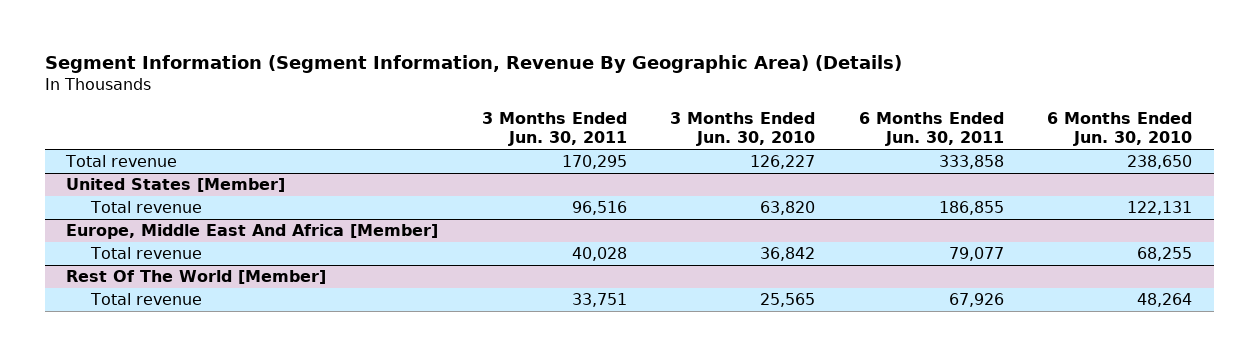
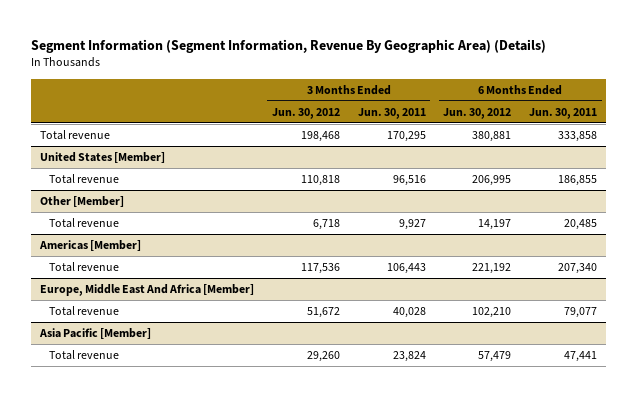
- | 3 Months Ended Jun. 30, 2011 | 3 Months Ended Jun. 30, 2010 | 6 Months Ended Jun. 30, 2011 | 6 Months Ended Jun. 30, 2010
+ | 3 Months Ended Jun. 30, 2012 | 3 Months Ended Jun. 30, 2011 | 6 Months Ended Jun. 30, 2012 | 6 Months Ended Jun. 30, 2011
+ Other [Member]
+ Total revenue | 6,718 | 9,927 | 14,197 | 20,485
+ Americas [Member]
+ Total revenue | 117,536 | 106,443 | 221,192 | 207,340
- Rest Of The World [Member]
- Total revenue | 33,751 | 25,565 | 67,926 | 48,264
+ Asia Pacific [Member]
+ Total revenue | 29,260 | 23,824 | 57,479 | 47,441

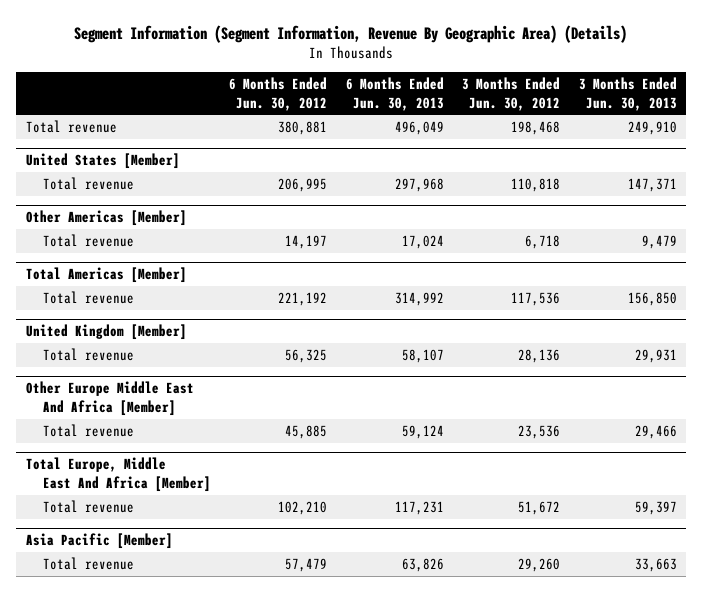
- | 3 Months Ended Jun. 30, 2012 | 3 Months Ended Jun. 30, 2011 | 6 Months Ended Jun. 30, 2012 | 6 Months Ended Jun. 30, 2011
+ | 6 Months Ended Jun. 30, 2012 | 6 Months Ended Jun. 30, 2013 | 3 Months Ended Jun. 30, 2012 | 3 Months Ended Jun. 30, 2013
- Other [Member]
+ Other Americas [Member]
- Americas [Member]
+ Total Americas [Member]
- Europe, Middle East And Africa [Member]
+ United Kingdom [Member]
+ Total revenue | 56,325 | 58,107 | 28,136 | 29,931
+ Other Europe Middle East And Africa [Member]
+ Total revenue | 45,885 | 59,124 | 23,536 | 29,466
+ Total Europe, Middle East And Africa [Member]

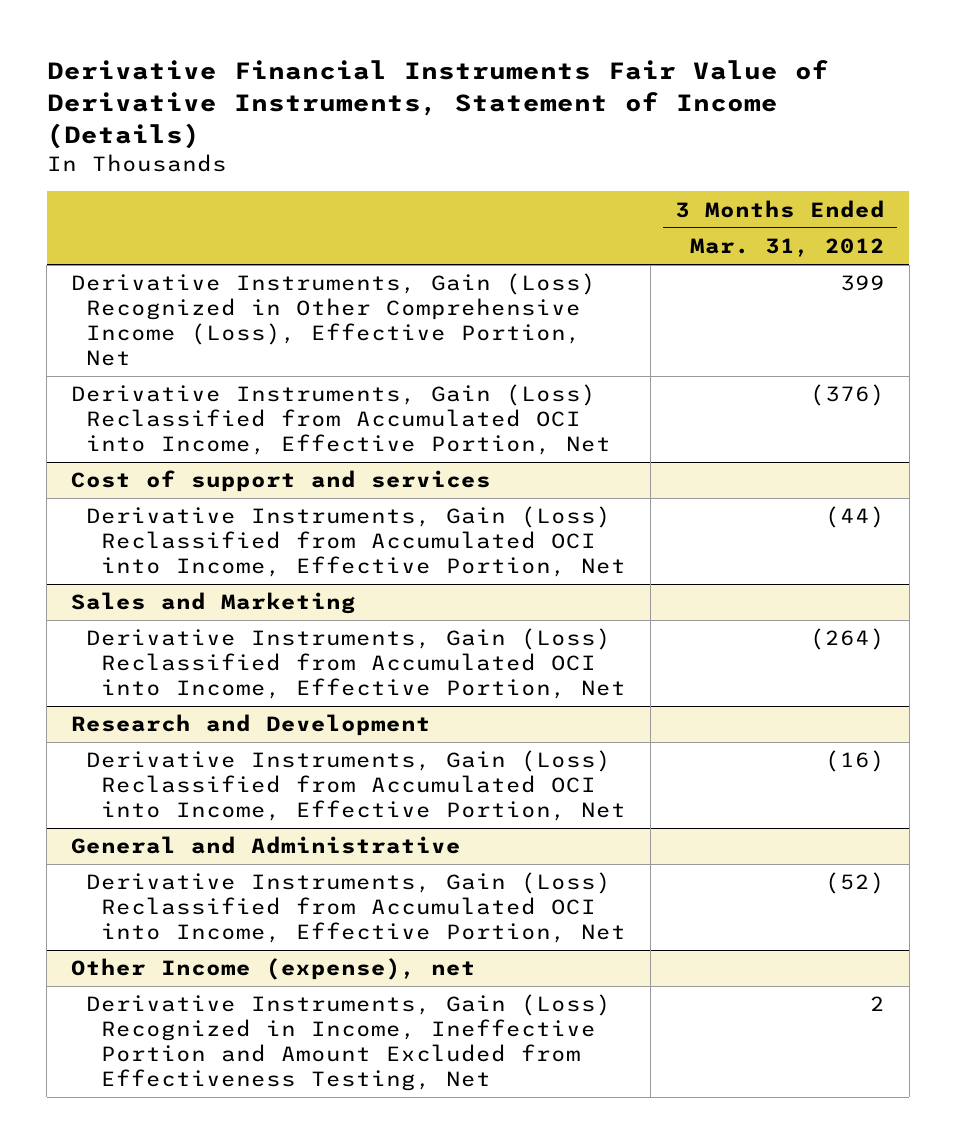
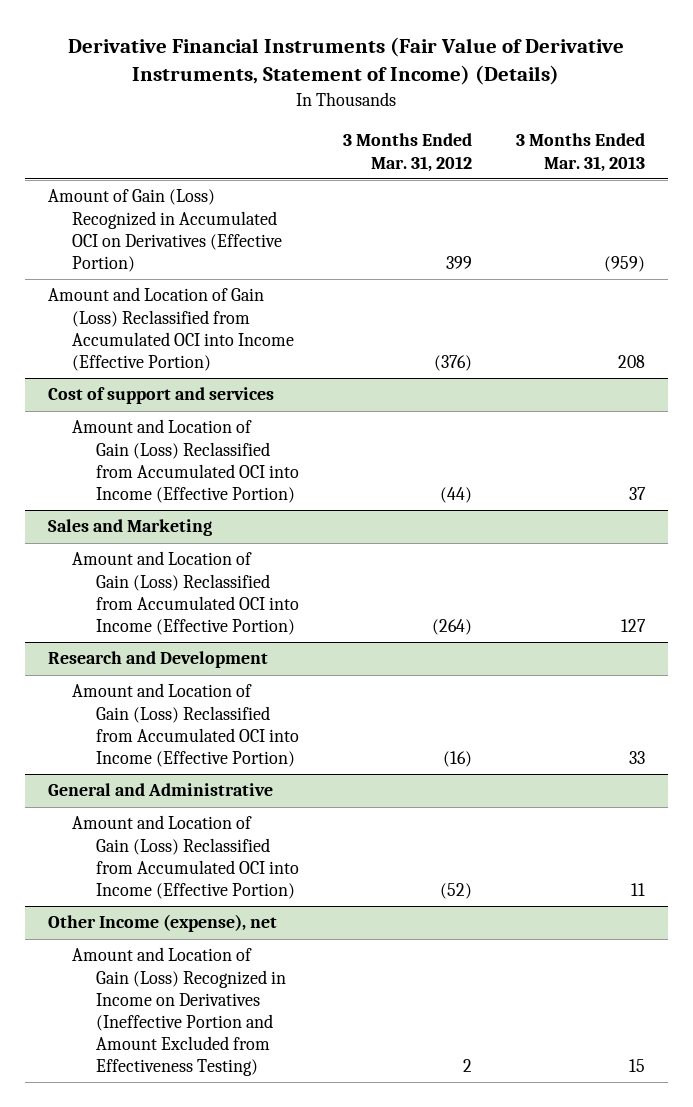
- Derivative Financial Instruments Fair Value of Derivative Instruments, Statement of Income (Details)
+ Derivative Financial Instruments (Fair Value of Derivative Instruments, Statement of Income) (Details)
- | 3 Months Ended Mar. 31, 2012
+ | 3 Months Ended Mar. 31, 2012 | 3 Months Ended Mar. 31, 2013
- Derivative Instruments, Gain (Loss) Recognized in Other Comprehensive Income (Loss), Effective Portion, Net | 399
- Derivative Instruments, Gain (Loss) Reclassified from Accumulated OCI into Income, Effective Portion, Net | (376)
+ Amount of Gain (Loss) Recognized in Accumulated OCI on Derivatives (Effective Portion) | 399 | (959)
+ Amount and Location of Gain (Loss) Reclassified from Accumulated OCI into Income (Effective Portion) | (376) | 208
@ Cost of support and services
- Derivative Instruments, Gain (Loss) Reclassified from Accumulated OCI into Income, Effective Portion, Net | (44)
+ Amount and Location of Gain (Loss) Reclassified from Accumulated OCI into Income (Effective Portion) | (44) | 37
@ Sales and Marketing
- Derivative Instruments, Gain (Loss) Reclassified from Accumulated OCI into Income, Effective Portion, Net | (264)
+ Amount and Location of Gain (Loss) Reclassified from Accumulated OCI into Income (Effective Portion) | (264) | 127
@ Research and Development
- Derivative Instruments, Gain (Loss) Reclassified from Accumulated OCI into Income, Effective Portion, Net | (16)
+ Amount and Location of Gain (Loss) Reclassified from Accumulated OCI into Income (Effective Portion) | (16) | 33
@ General and Administrative
- Derivative Instruments, Gain (Loss) Reclassified from Accumulated OCI into Income, Effective Portion, Net | (52)
+ Amount and Location of Gain (Loss) Reclassified from Accumulated OCI into Income (Effective Portion) | (52) | 11
@ Other Income (expense), net
- Derivative Instruments, Gain (Loss) Recognized in Income, Ineffective Portion and Amount Excluded from Effectiveness Testing, Net | 2
+ Amount and Location of Gain (Loss) Recognized in Income on Derivatives (Ineffective Portion and Amount Excluded from Effectiveness Testing) | 2 | 15

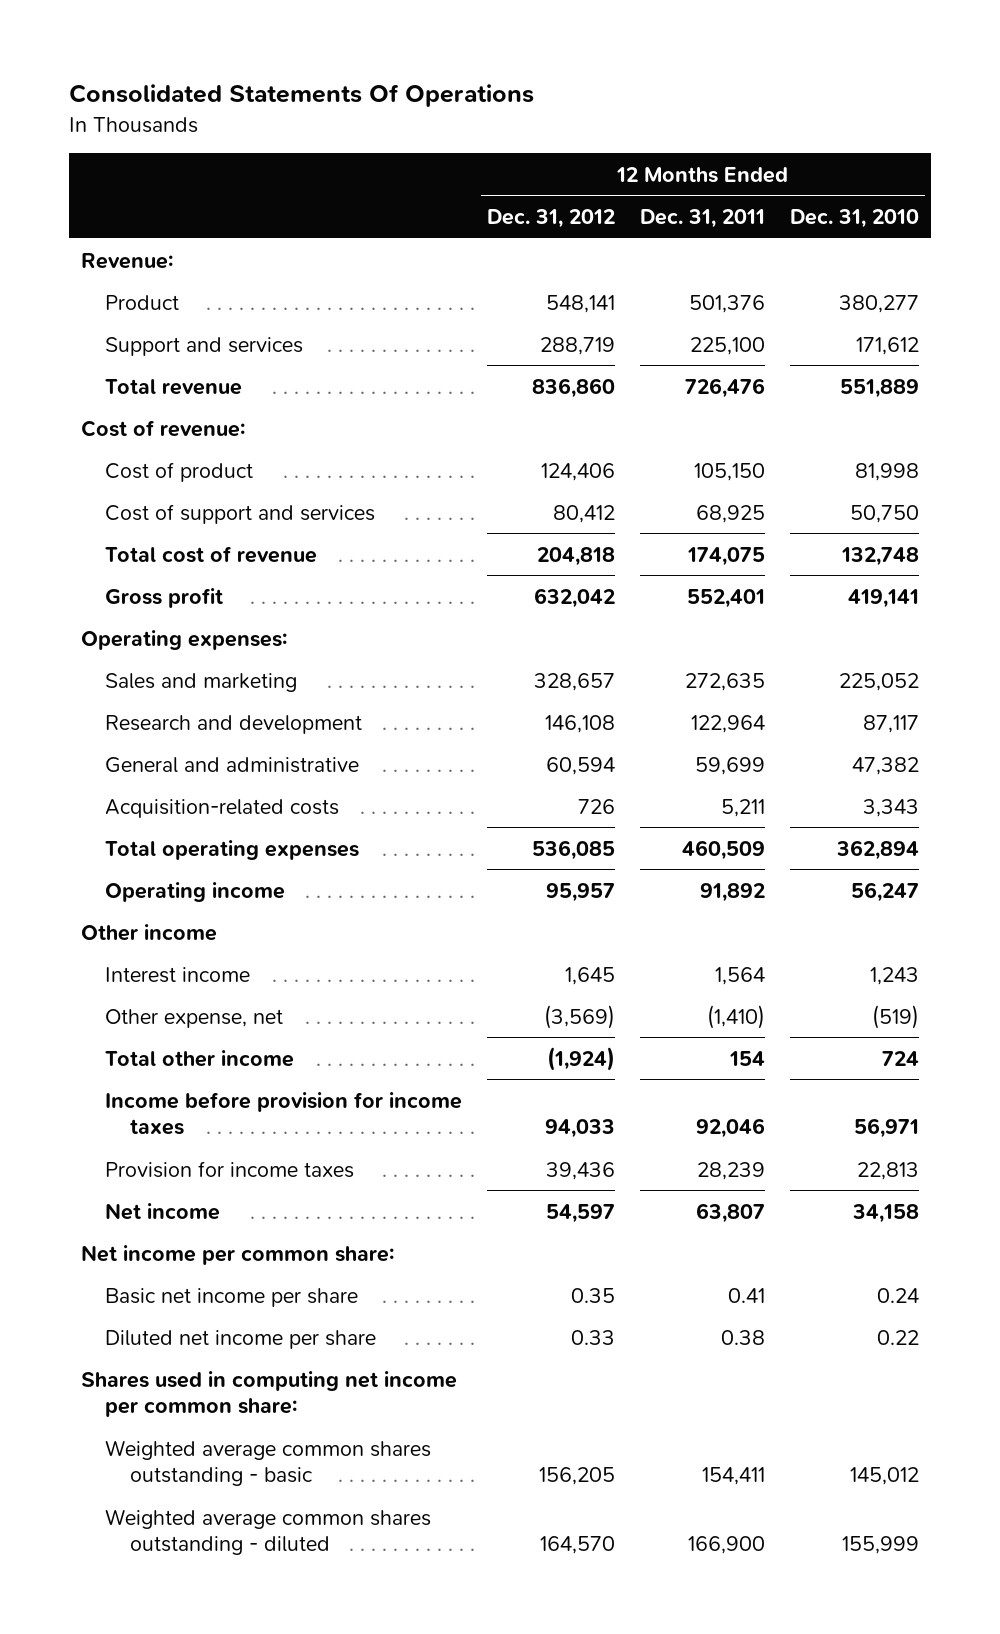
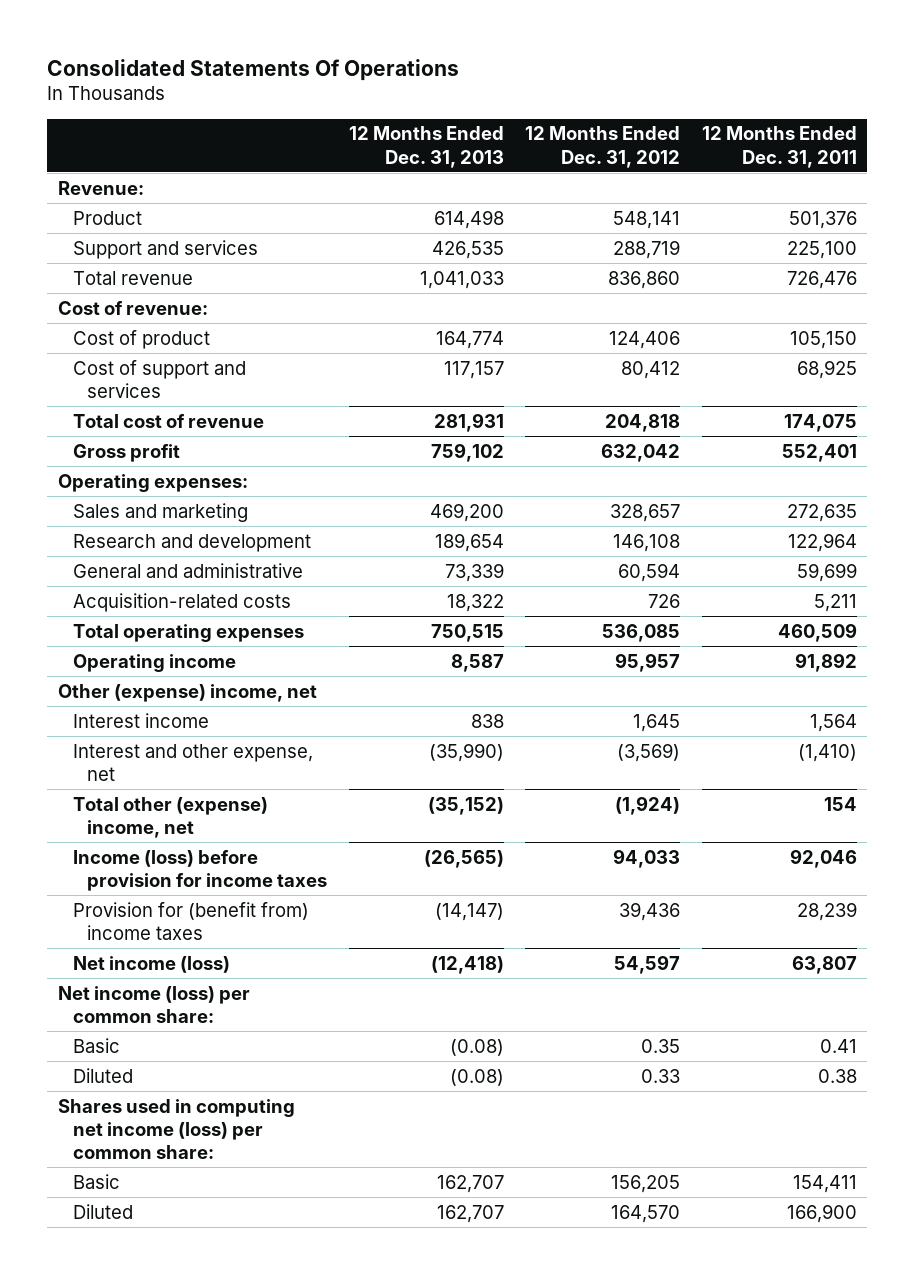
- | 12 Months Ended Dec. 31, 2012 | 12 Months Ended Dec. 31, 2011 | 12 Months Ended Dec. 31, 2010
+ | 12 Months Ended Dec. 31, 2013 | 12 Months Ended Dec. 31, 2012 | 12 Months Ended Dec. 31, 2011
- Other income
+ Other (expense) income, net
- Other expense, net | (3,569) | (1,410) | (519)
- Total other income | (1,924) | 154 | 724
- Income before provision for income taxes | 94,033 | 92,046 | 56,971
- Provision for income taxes | 39,436 | 28,239 | 22,813
- Net income | 54,597 | 63,807 | 34,158
- Net income per common share:
- Basic net income per share | 0.35 | 0.41 | 0.24
- Diluted net income per share | 0.33 | 0.38 | 0.22
- Shares used in computing net income per common share:
- Weighted average common shares outstanding - basic | 156,205 | 154,411 | 145,012
- Weighted average common shares outstanding - diluted | 164,570 | 166,900 | 155,999
+ Interest and other expense, net | (35,990) | (3,569) | (1,410)
+ Total other (expense) income, net | (35,152) | (1,924) | 154
+ Income (loss) before provision for income taxes | (26,565) | 94,033 | 92,046
+ Provision for (benefit from) income taxes | (14,147) | 39,436 | 28,239
+ Net income (loss) | (12,418) | 54,597 | 63,807
+ Net income (loss) per common share:
+ Basic | (0.08) | 0.35 | 0.41
+ Diluted | (0.08) | 0.33 | 0.38
+ Shares used in computing net income (loss) per common share:
+ Basic | 162,707 | 156,205 | 154,411
+ Diluted | 162,707 | 164,570 | 166,900

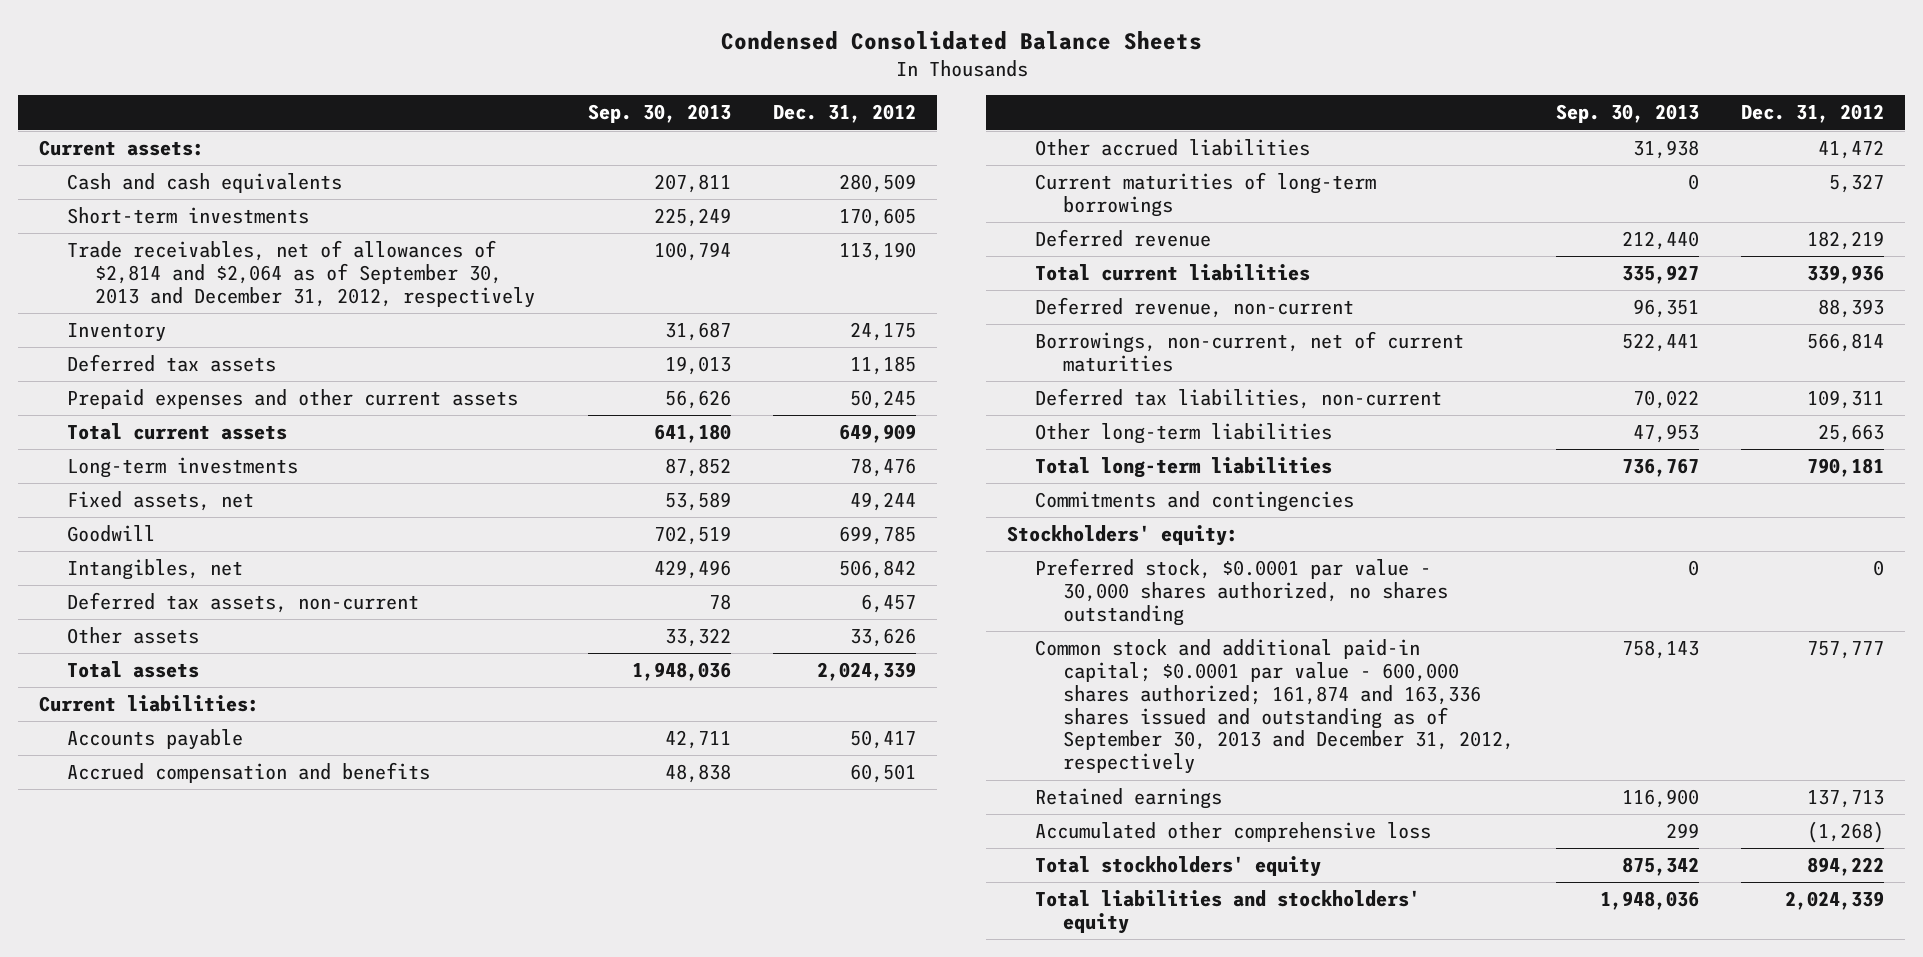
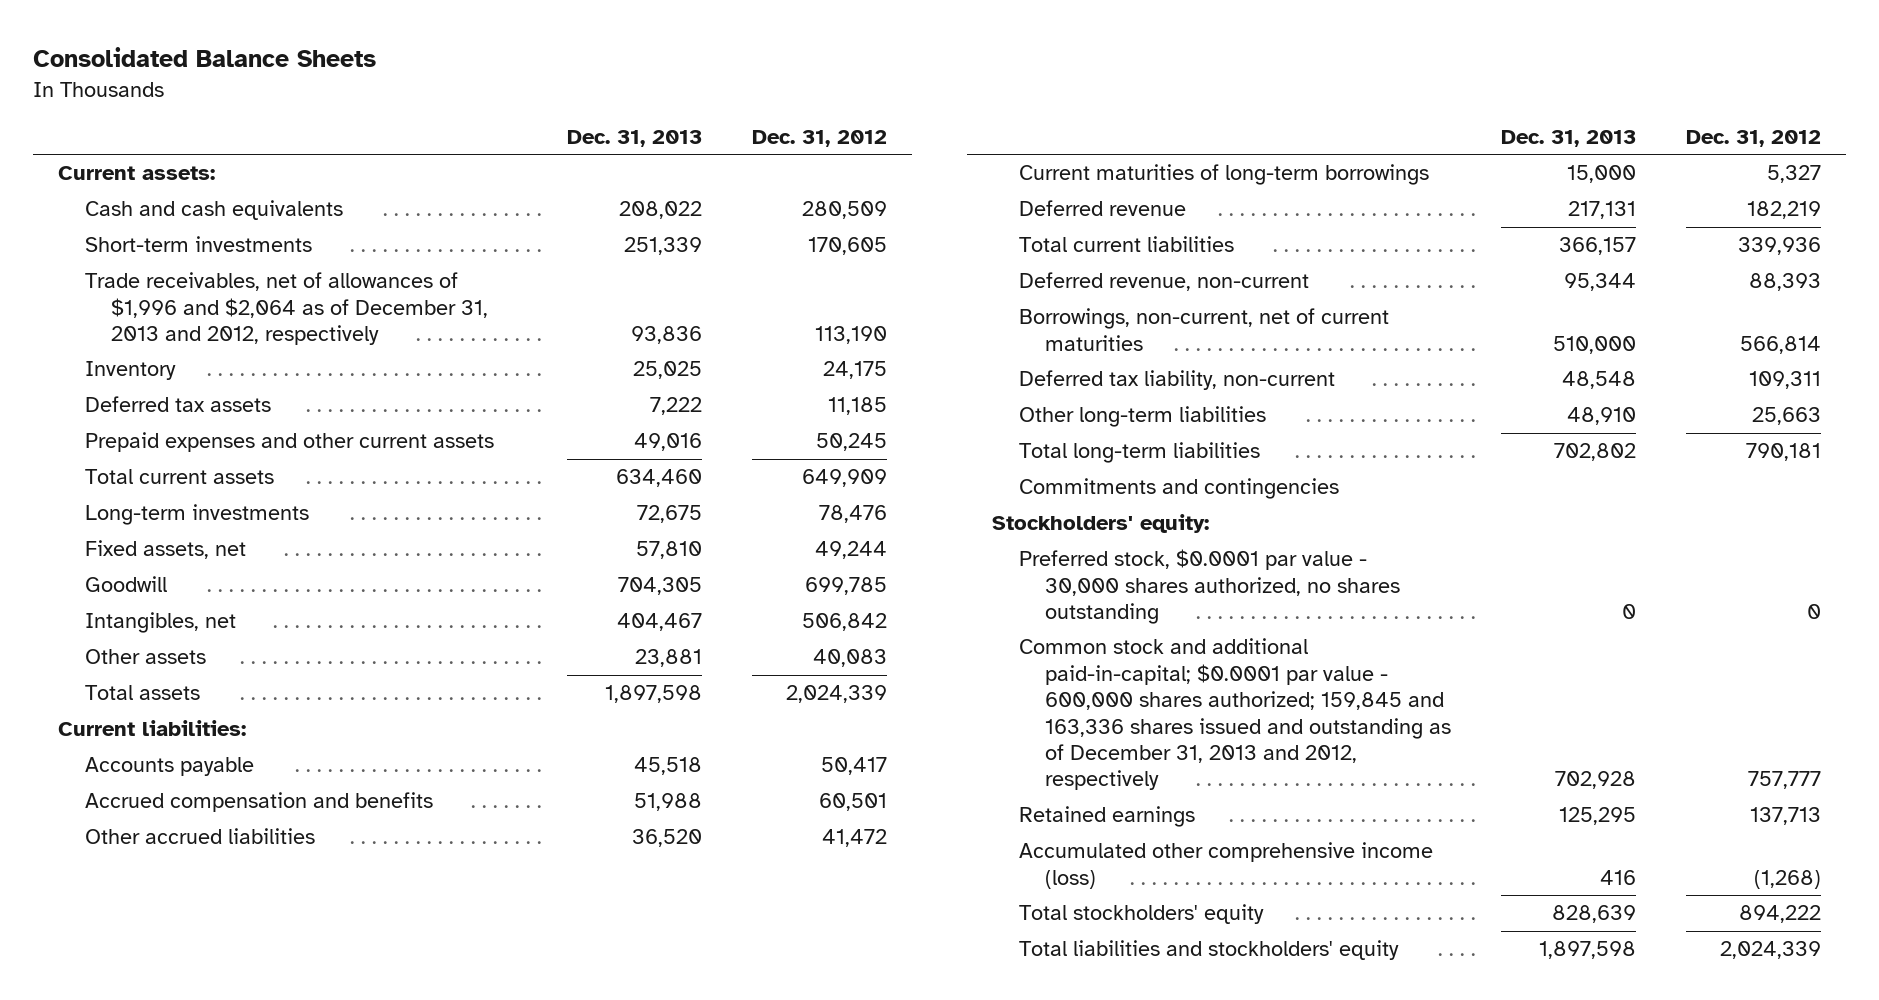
- Condensed Consolidated Balance Sheets
+ Consolidated Balance Sheets
- | Sep. 30, 2013 | Dec. 31, 2012
+ | Dec. 31, 2013 | Dec. 31, 2012
- Trade receivables, net of allowances of $2,814 and $2,064 as of September 30, 2013 and December 31, 2012, respectively | 100,794 | 113,190
+ Trade receivables, net of allowances of $1,996 and $2,064 as of December 31, 2013 and 2012, respectively | 93,836 | 113,190
- Deferred tax assets, non-current | 78 | 6,457
- Other assets | 33,322 | 33,626
+ Other assets | 23,881 | 40,083
- Deferred tax liabilities, non-current | 70,022 | 109,311
+ Deferred tax liability, non-current | 48,548 | 109,311
- Common stock and additional paid-in capital; $0.0001 par value - 600,000 shares authorized; 161,874 and 163,336 shares issued and outstanding as of September 30, 2013 and December 31, 2012, respectively | 758,143 | 757,777
+ Common stock and additional paid-in-capital; $0.0001 par value - 600,000 shares authorized; 159,845 and 163,336 shares issued and outstanding as of December 31, 2013 and 2012, respectively | 702,928 | 757,777
- Accumulated other comprehensive loss | 299 | (1,268)
+ Accumulated other comprehensive income (loss) | 416 | (1,268)

